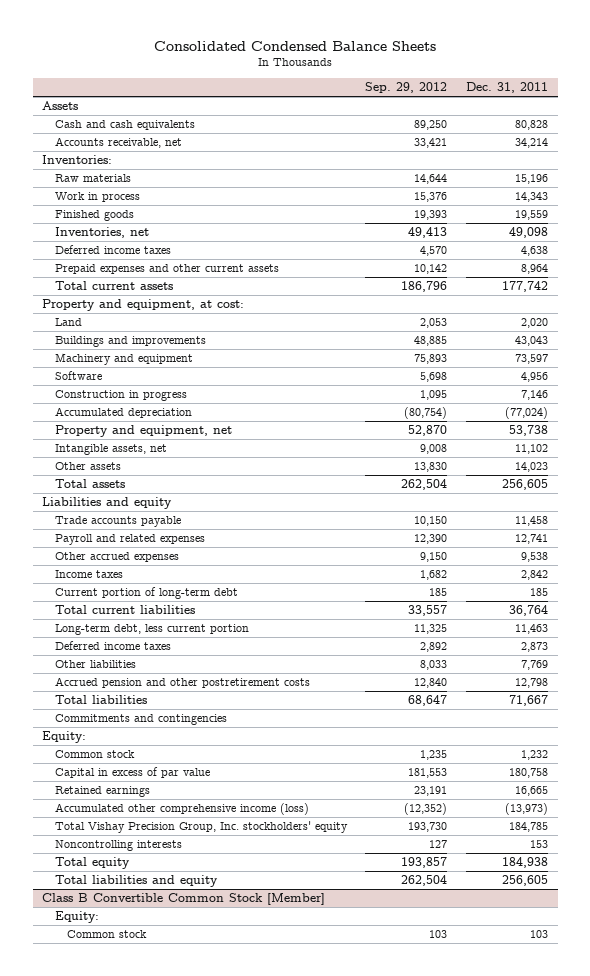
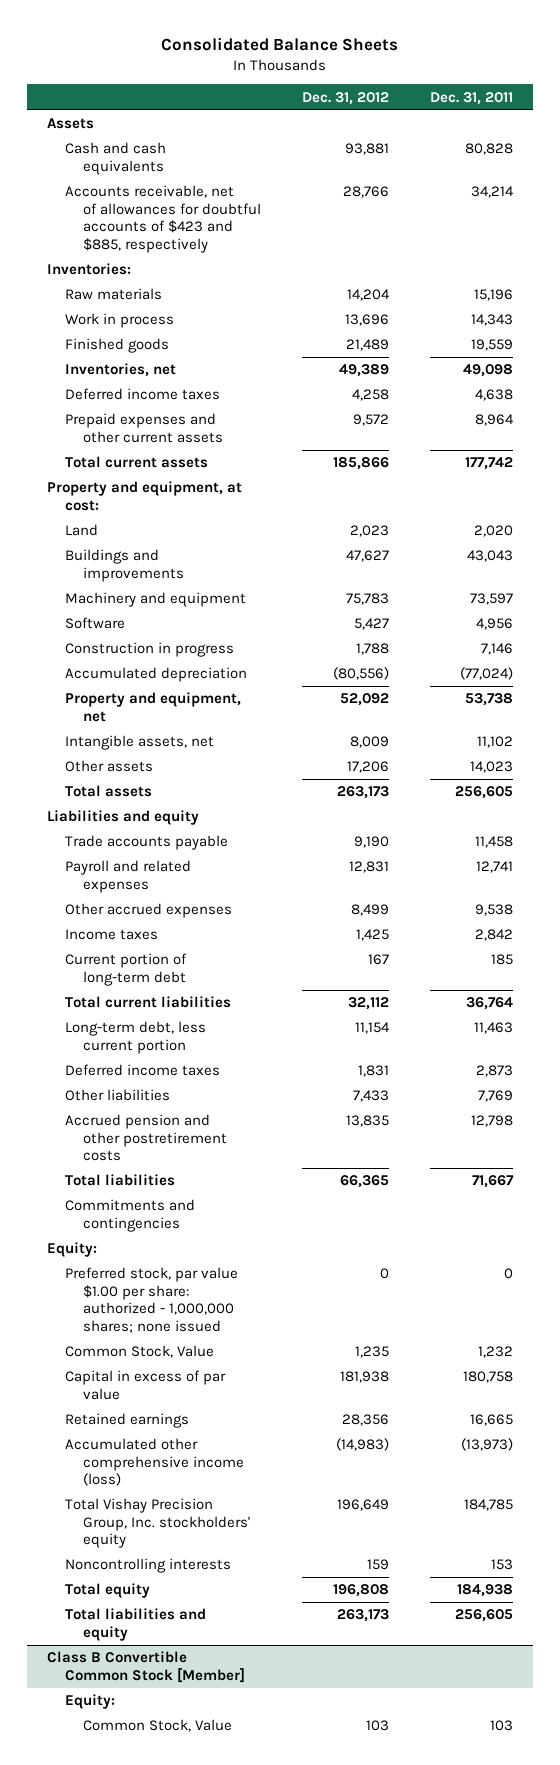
- Consolidated Condensed Balance Sheets
+ Consolidated Balance Sheets
- | Sep. 29, 2012 | Dec. 31, 2011
+ | Dec. 31, 2012 | Dec. 31, 2011
- Accounts receivable, net | 33,421 | 34,214
+ Accounts receivable, net of allowances for doubtful accounts of $423 and $885, respectively | 28,766 | 34,214
- Common stock | 1,235 | 1,232
+ Preferred stock, par value $1.00 per share: authorized - 1,000,000 shares; none issued | 0 | 0
+ Common Stock, Value | 1,235 | 1,232
@ Class B Convertible Common Stock [Member]
- Common stock | 103 | 103
+ Common Stock, Value | 103 | 103

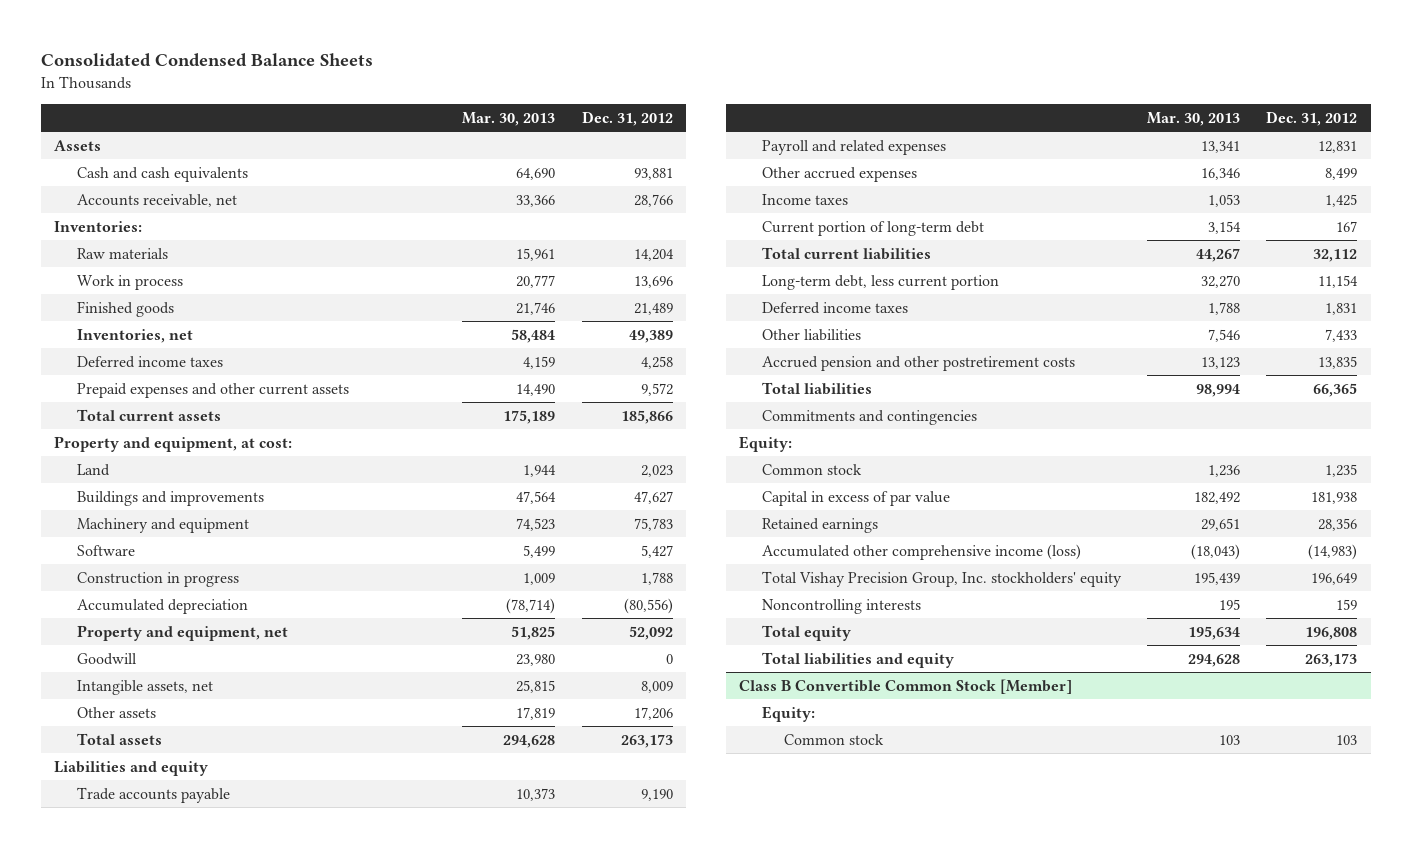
- Consolidated Balance Sheets
+ Consolidated Condensed Balance Sheets
- | Dec. 31, 2012 | Dec. 31, 2011
+ | Mar. 30, 2013 | Dec. 31, 2012
- Accounts receivable, net of allowances for doubtful accounts of $423 and $885, respectively | 28,766 | 34,214
+ Accounts receivable, net | 33,366 | 28,766
+ Goodwill | 23,980 | 0
- Preferred stock, par value $1.00 per share: authorized - 1,000,000 shares; none issued | 0 | 0
- Common Stock, Value | 1,235 | 1,232
+ Common stock | 1,236 | 1,235
@ Class B Convertible Common Stock [Member]
- Common Stock, Value | 103 | 103
+ Common stock | 103 | 103

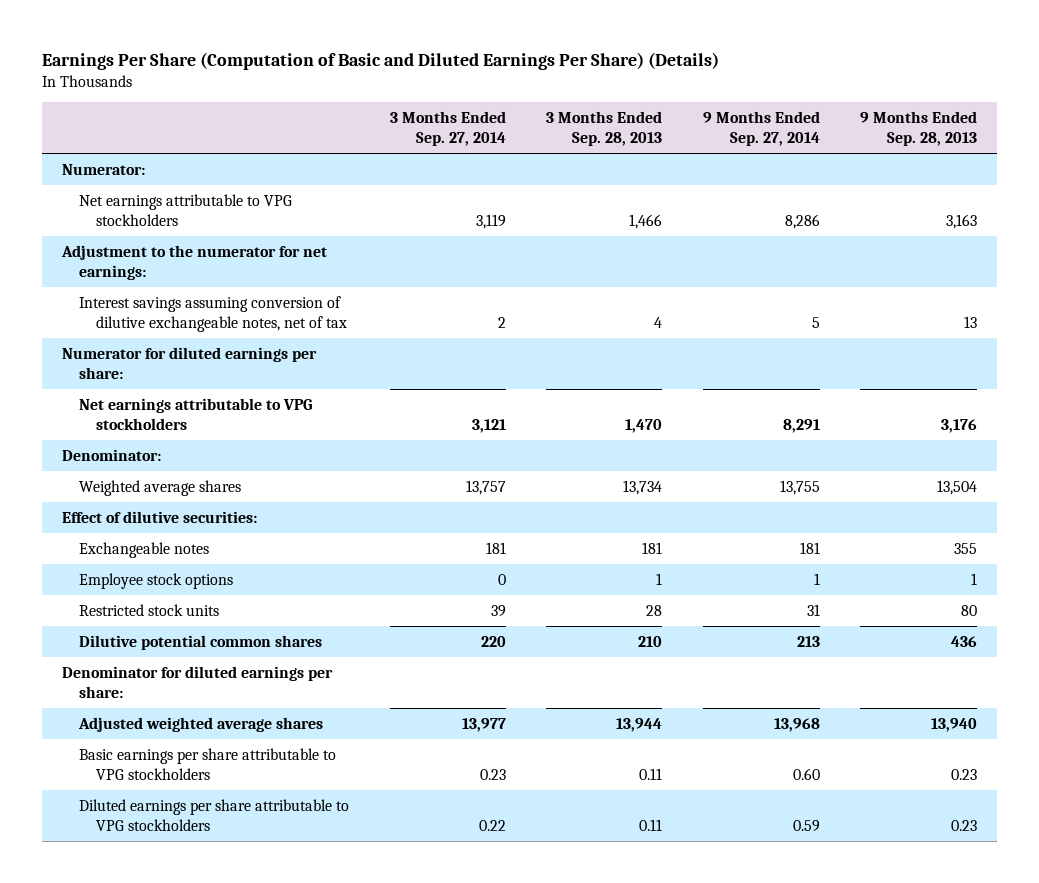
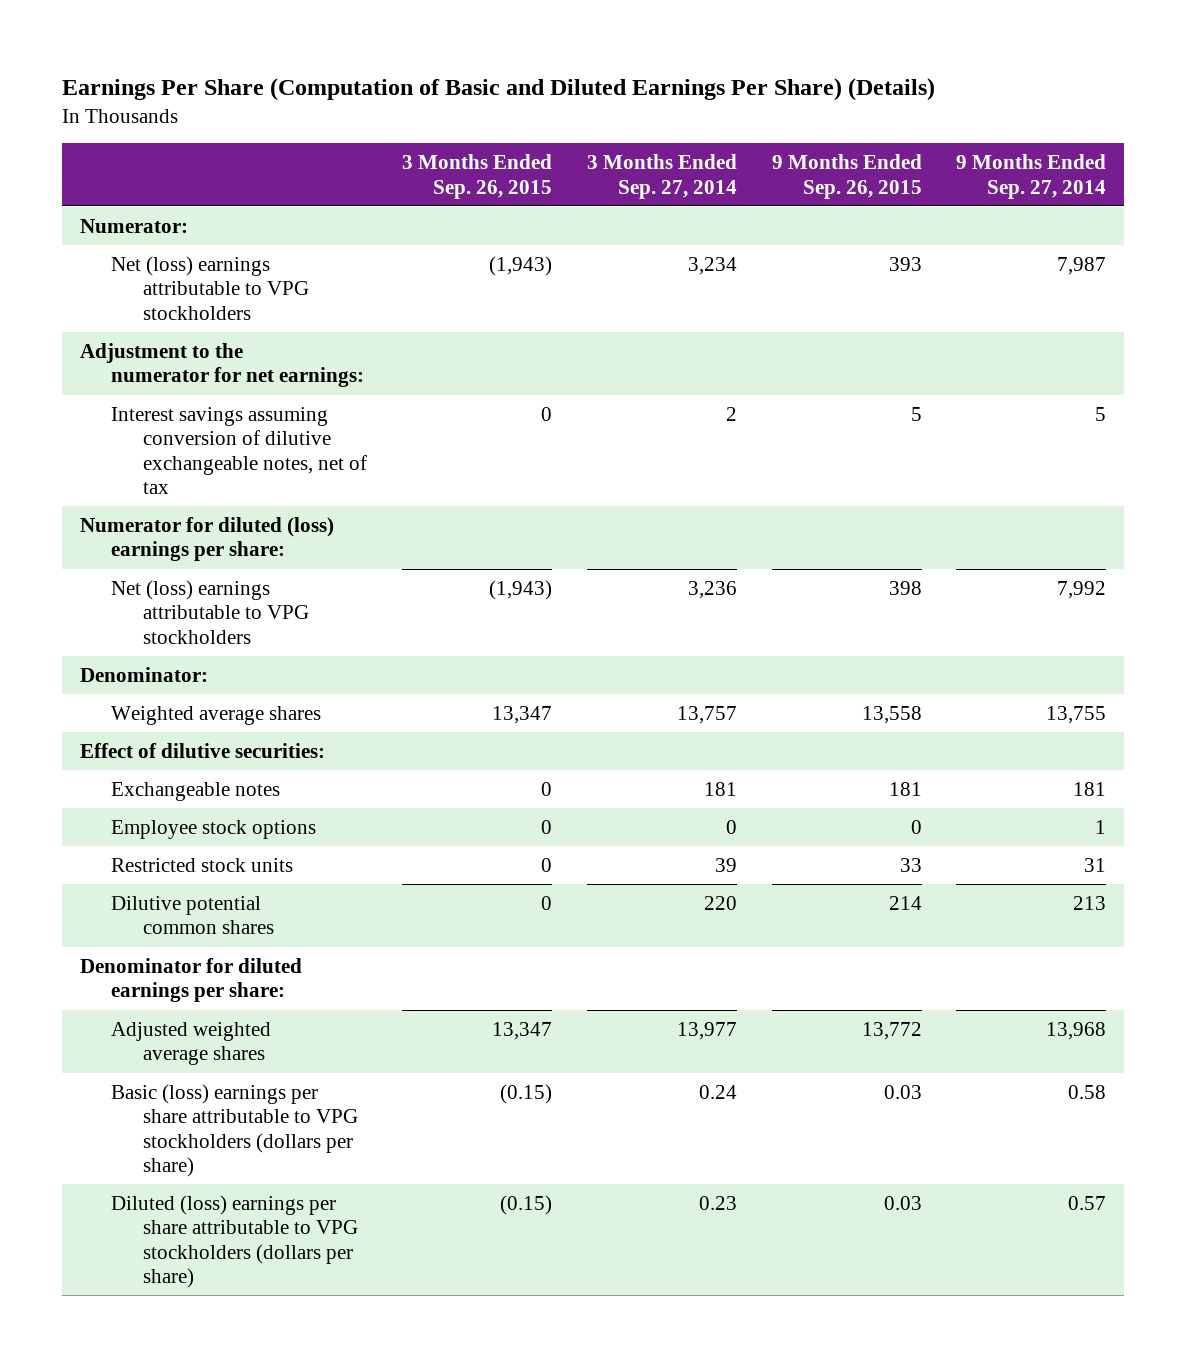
- | 3 Months Ended Sep. 27, 2014 | 3 Months Ended Sep. 28, 2013 | 9 Months Ended Sep. 27, 2014 | 9 Months Ended Sep. 28, 2013
+ | 3 Months Ended Sep. 26, 2015 | 3 Months Ended Sep. 27, 2014 | 9 Months Ended Sep. 26, 2015 | 9 Months Ended Sep. 27, 2014
- Net earnings attributable to VPG stockholders | 3,119 | 1,466 | 8,286 | 3,163
+ Net (loss) earnings attributable to VPG stockholders | (1,943) | 3,234 | 393 | 7,987
- Numerator for diluted earnings per share:
- Net earnings attributable to VPG stockholders | 3,121 | 1,470 | 8,291 | 3,176
+ Numerator for diluted (loss) earnings per share:
+ Net (loss) earnings attributable to VPG stockholders | (1,943) | 3,236 | 398 | 7,992
- Basic earnings per share attributable to VPG stockholders | 0.23 | 0.11 | 0.60 | 0.23
- Diluted earnings per share attributable to VPG stockholders | 0.22 | 0.11 | 0.59 | 0.23
+ Basic (loss) earnings per share attributable to VPG stockholders (dollars per share) | (0.15) | 0.24 | 0.03 | 0.58
+ Diluted (loss) earnings per share attributable to VPG stockholders (dollars per share) | (0.15) | 0.23 | 0.03 | 0.57

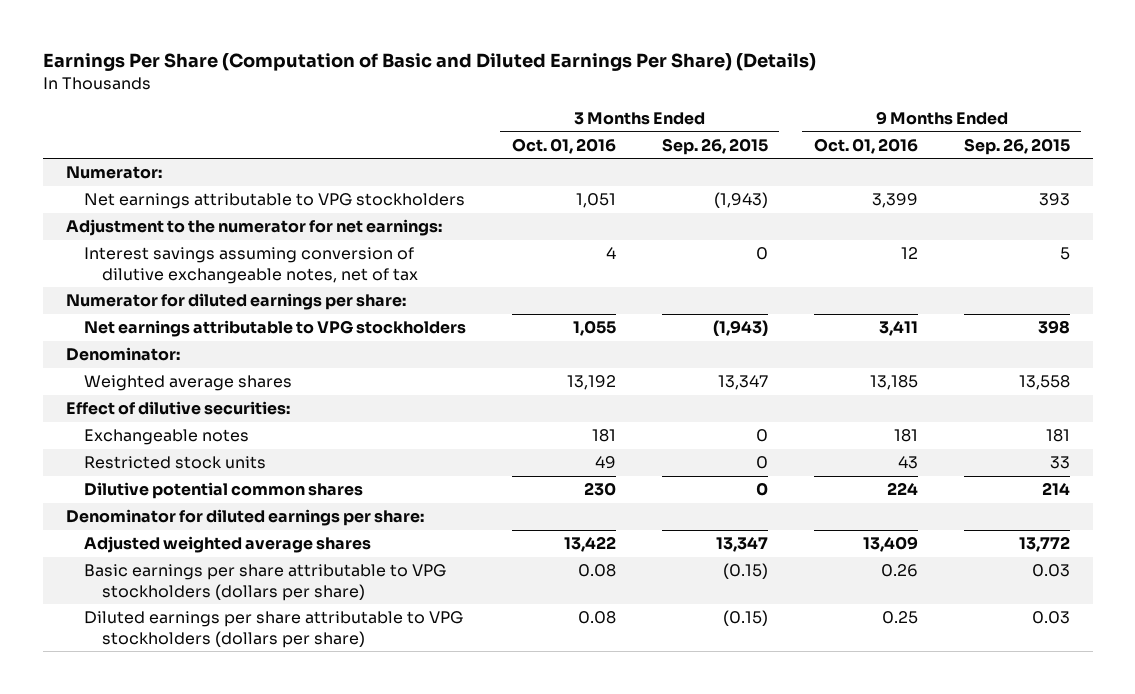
- | 3 Months Ended Sep. 26, 2015 | 3 Months Ended Sep. 27, 2014 | 9 Months Ended Sep. 26, 2015 | 9 Months Ended Sep. 27, 2014
+ | 3 Months Ended Oct. 01, 2016 | 3 Months Ended Sep. 26, 2015 | 9 Months Ended Oct. 01, 2016 | 9 Months Ended Sep. 26, 2015
- Net (loss) earnings attributable to VPG stockholders | (1,943) | 3,234 | 393 | 7,987
+ Net earnings attributable to VPG stockholders | 1,051 | (1,943) | 3,399 | 393
- Numerator for diluted (loss) earnings per share:
- Net (loss) earnings attributable to VPG stockholders | (1,943) | 3,236 | 398 | 7,992
+ Numerator for diluted earnings per share:
+ Net earnings attributable to VPG stockholders | 1,055 | (1,943) | 3,411 | 398
- Employee stock options | 0 | 0 | 0 | 1
- Basic (loss) earnings per share attributable to VPG stockholders (dollars per share) | (0.15) | 0.24 | 0.03 | 0.58
- Diluted (loss) earnings per share attributable to VPG stockholders (dollars per share) | (0.15) | 0.23 | 0.03 | 0.57
+ Basic earnings per share attributable to VPG stockholders (dollars per share) | 0.08 | (0.15) | 0.26 | 0.03
+ Diluted earnings per share attributable to VPG stockholders (dollars per share) | 0.08 | (0.15) | 0.25 | 0.03

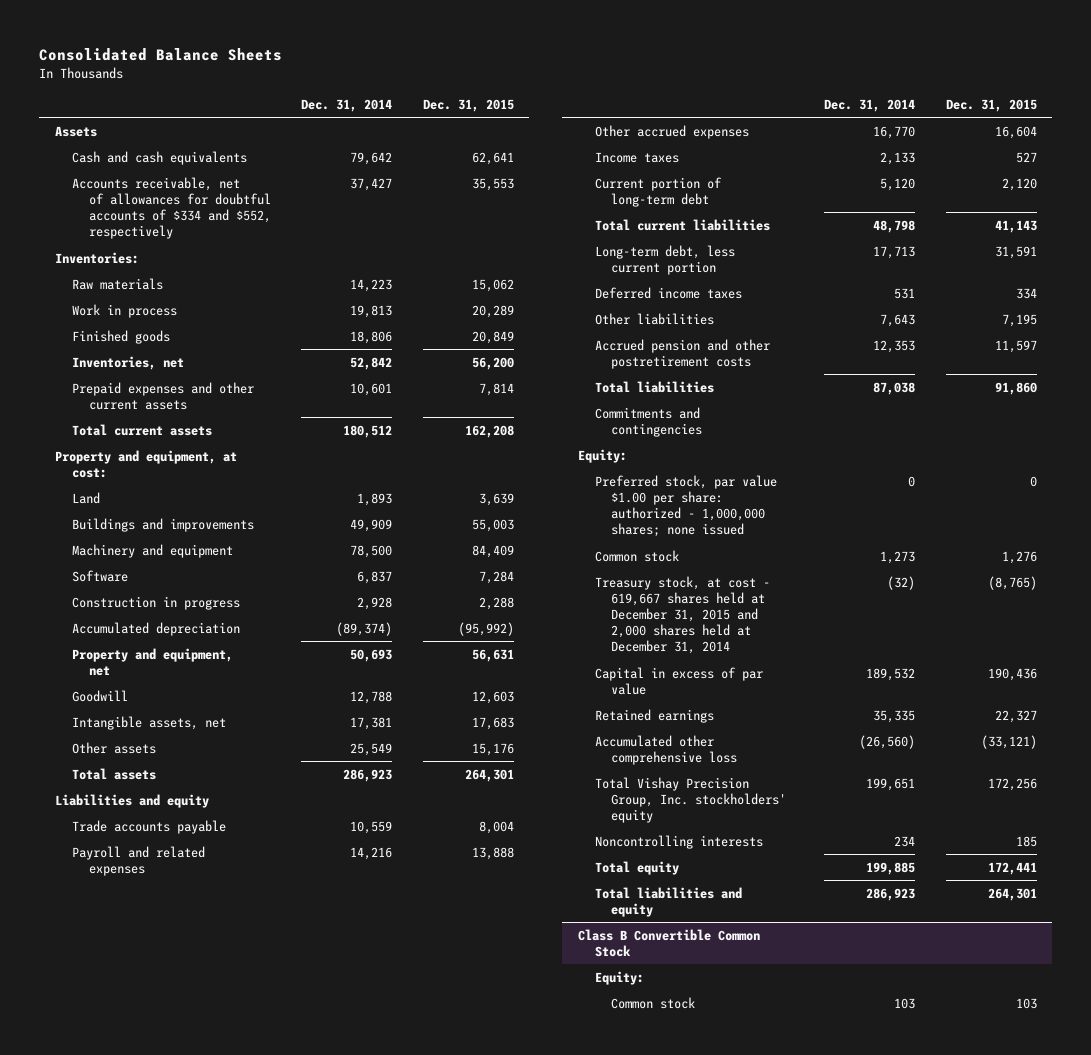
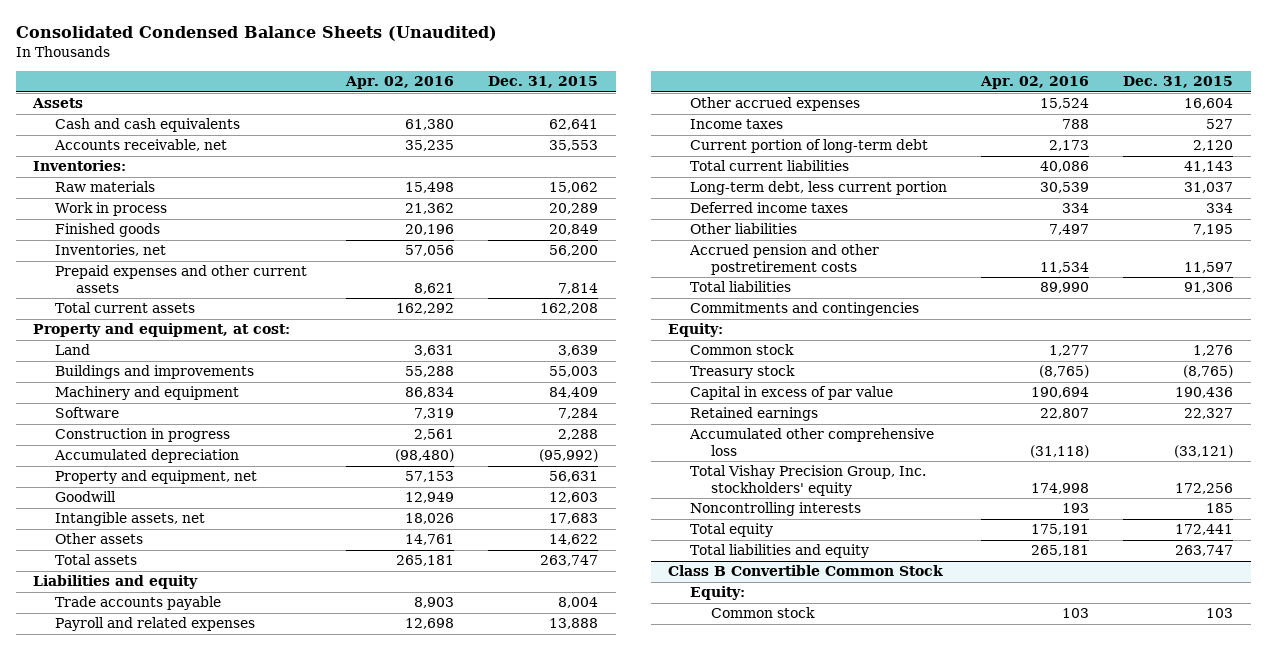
- Consolidated Balance Sheets
+ Consolidated Condensed Balance Sheets (Unaudited)
- | Dec. 31, 2014 | Dec. 31, 2015
+ | Apr. 02, 2016 | Dec. 31, 2015
- Accounts receivable, net of allowances for doubtful accounts of $334 and $552, respectively | 37,427 | 35,553
+ Accounts receivable, net | 35,235 | 35,553
- Other assets | 25,549 | 15,176
- Total assets | 286,923 | 264,301
+ Other assets | 14,761 | 14,622
+ Total assets | 265,181 | 263,747
- Long-term debt, less current portion | 17,713 | 31,591
+ Long-term debt, less current portion | 30,539 | 31,037
- Total liabilities | 87,038 | 91,860
+ Total liabilities | 89,990 | 91,306
- Preferred stock, par value $1.00 per share: authorized - 1,000,000 shares; none issued | 0 | 0
- Treasury stock, at cost - 619,667 shares held at December 31, 2015 and 2,000 shares held at December 31, 2014 | (32) | (8,765)
+ Treasury stock | (8,765) | (8,765)
- Total liabilities and equity | 286,923 | 264,301
+ Total liabilities and equity | 265,181 | 263,747

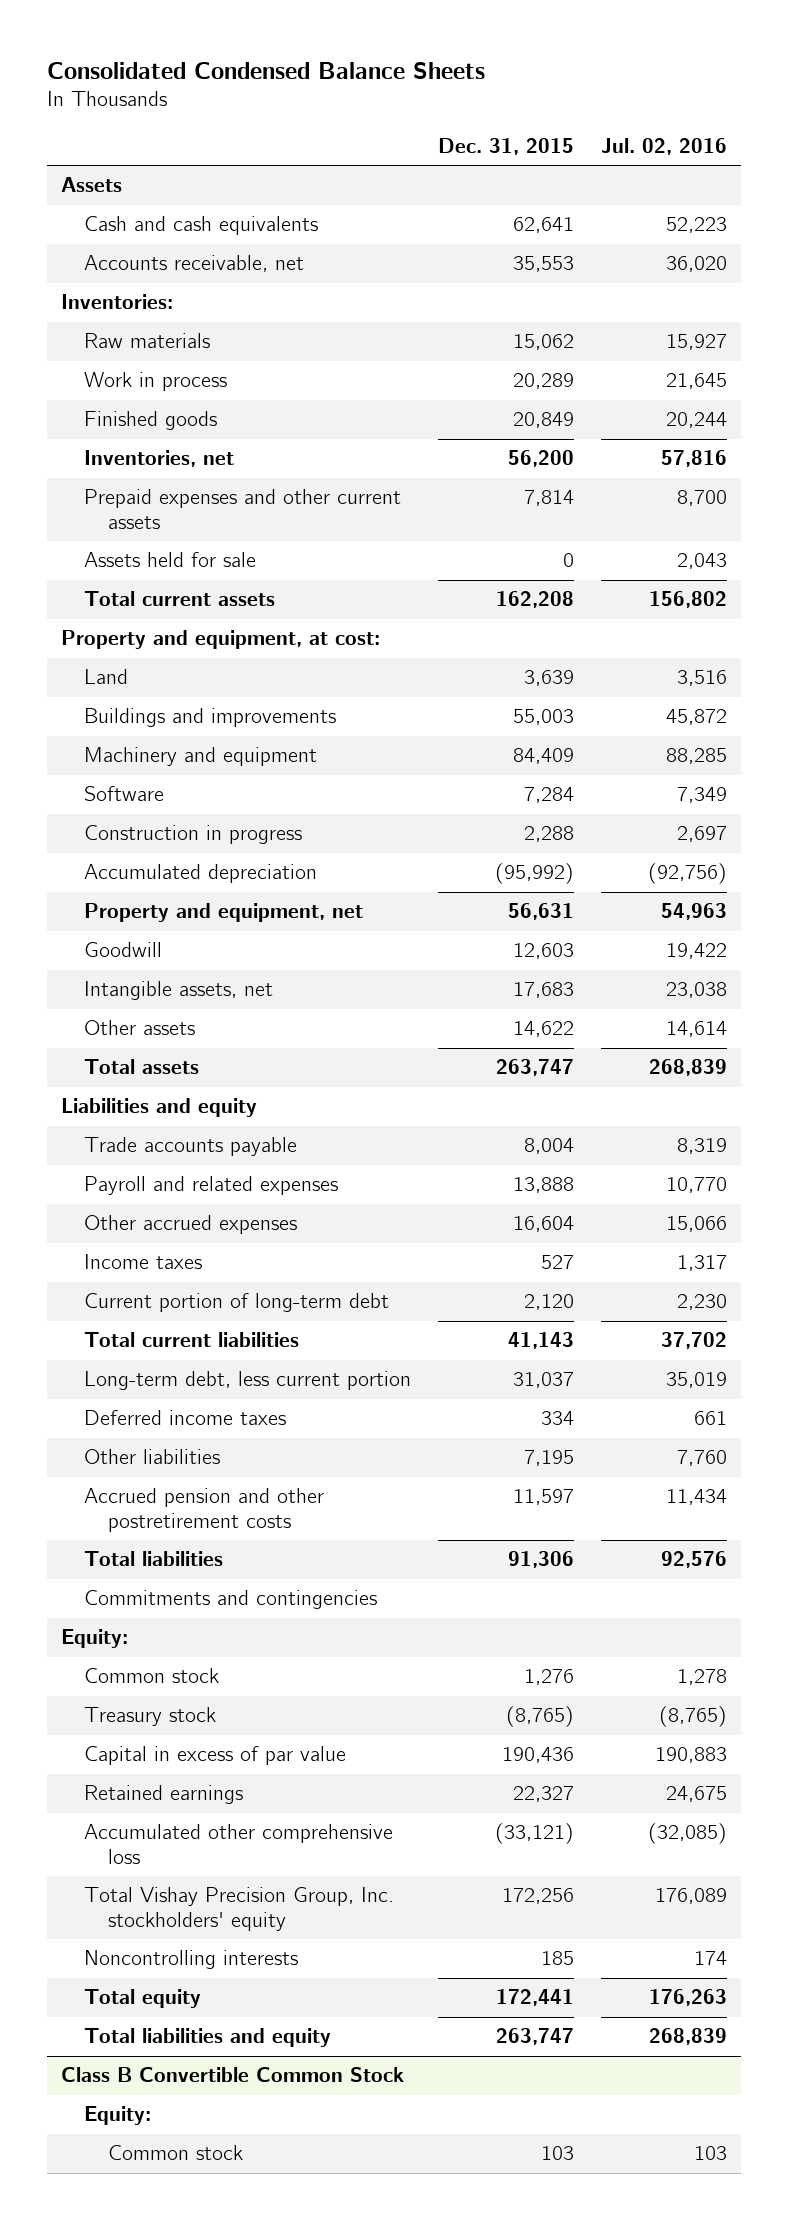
- Consolidated Condensed Balance Sheets (Unaudited)
+ Consolidated Condensed Balance Sheets
- | Apr. 02, 2016 | Dec. 31, 2015
+ | Dec. 31, 2015 | Jul. 02, 2016
+ Assets held for sale | 0 | 2,043

